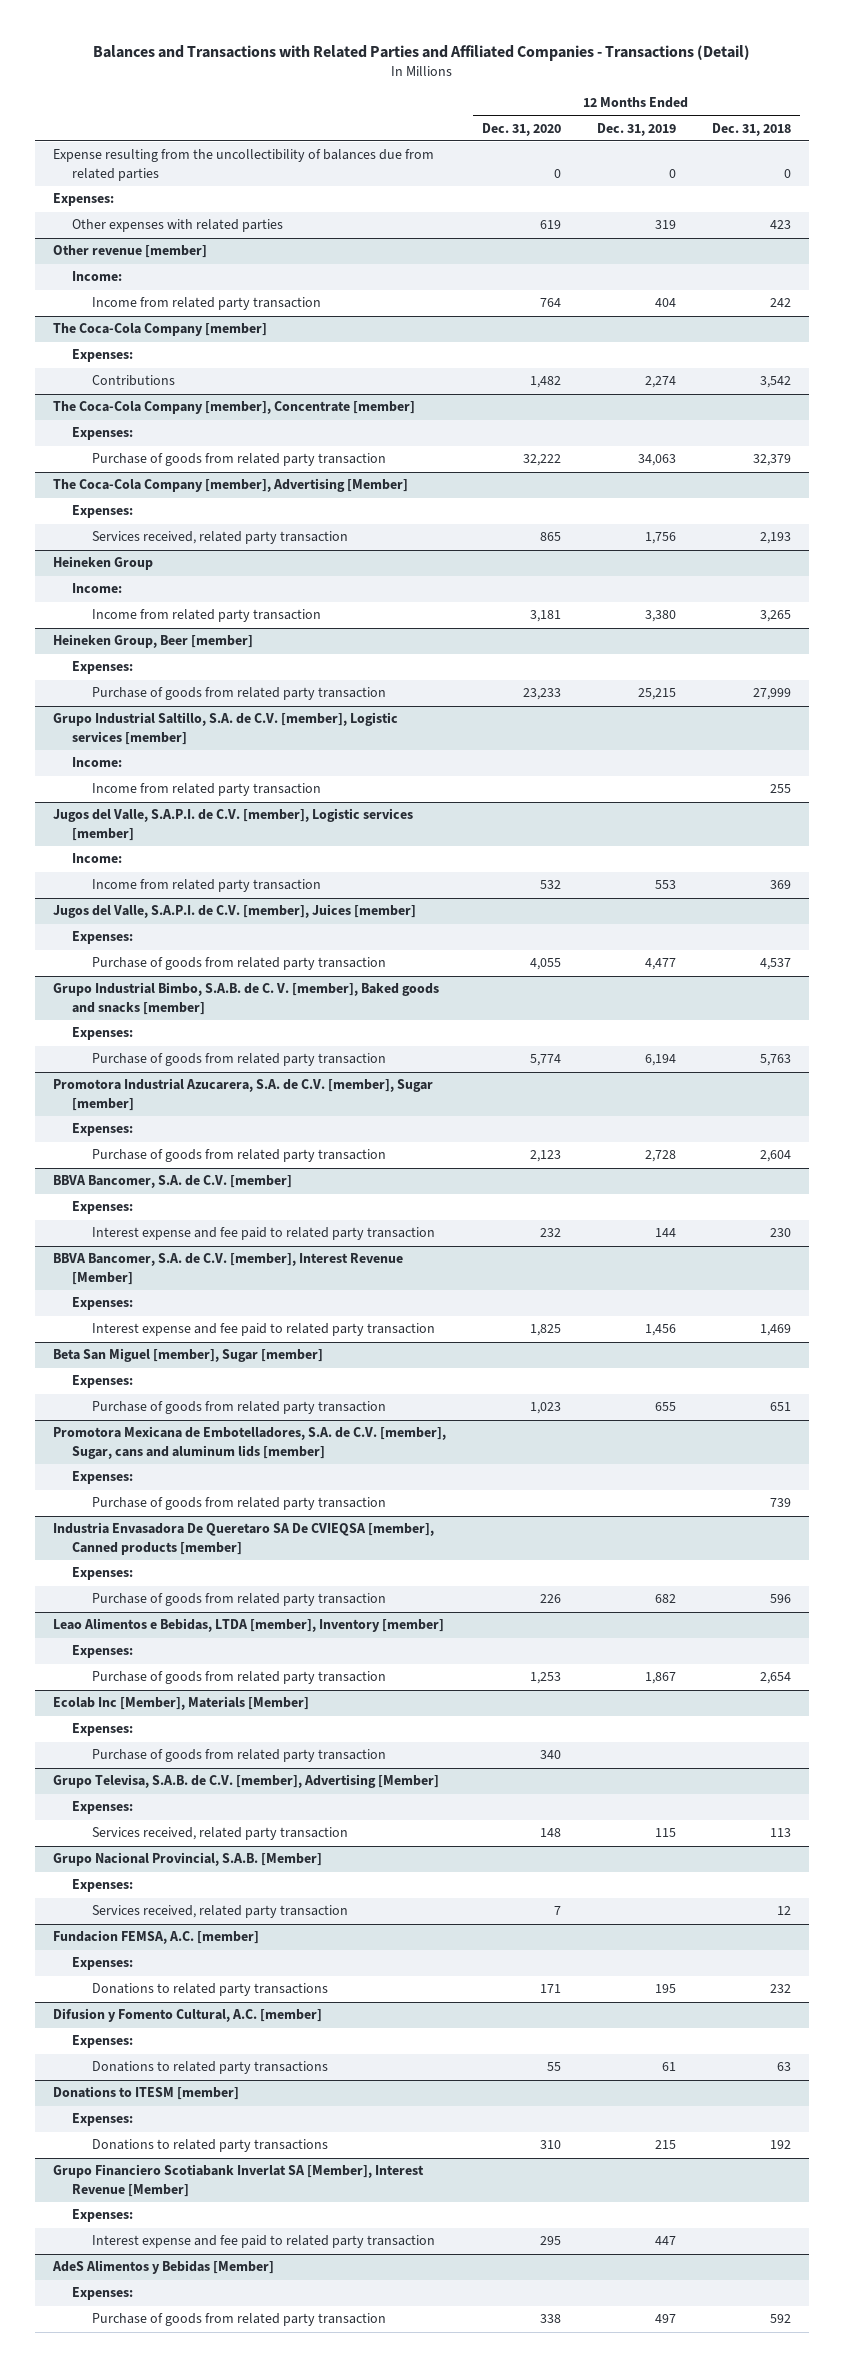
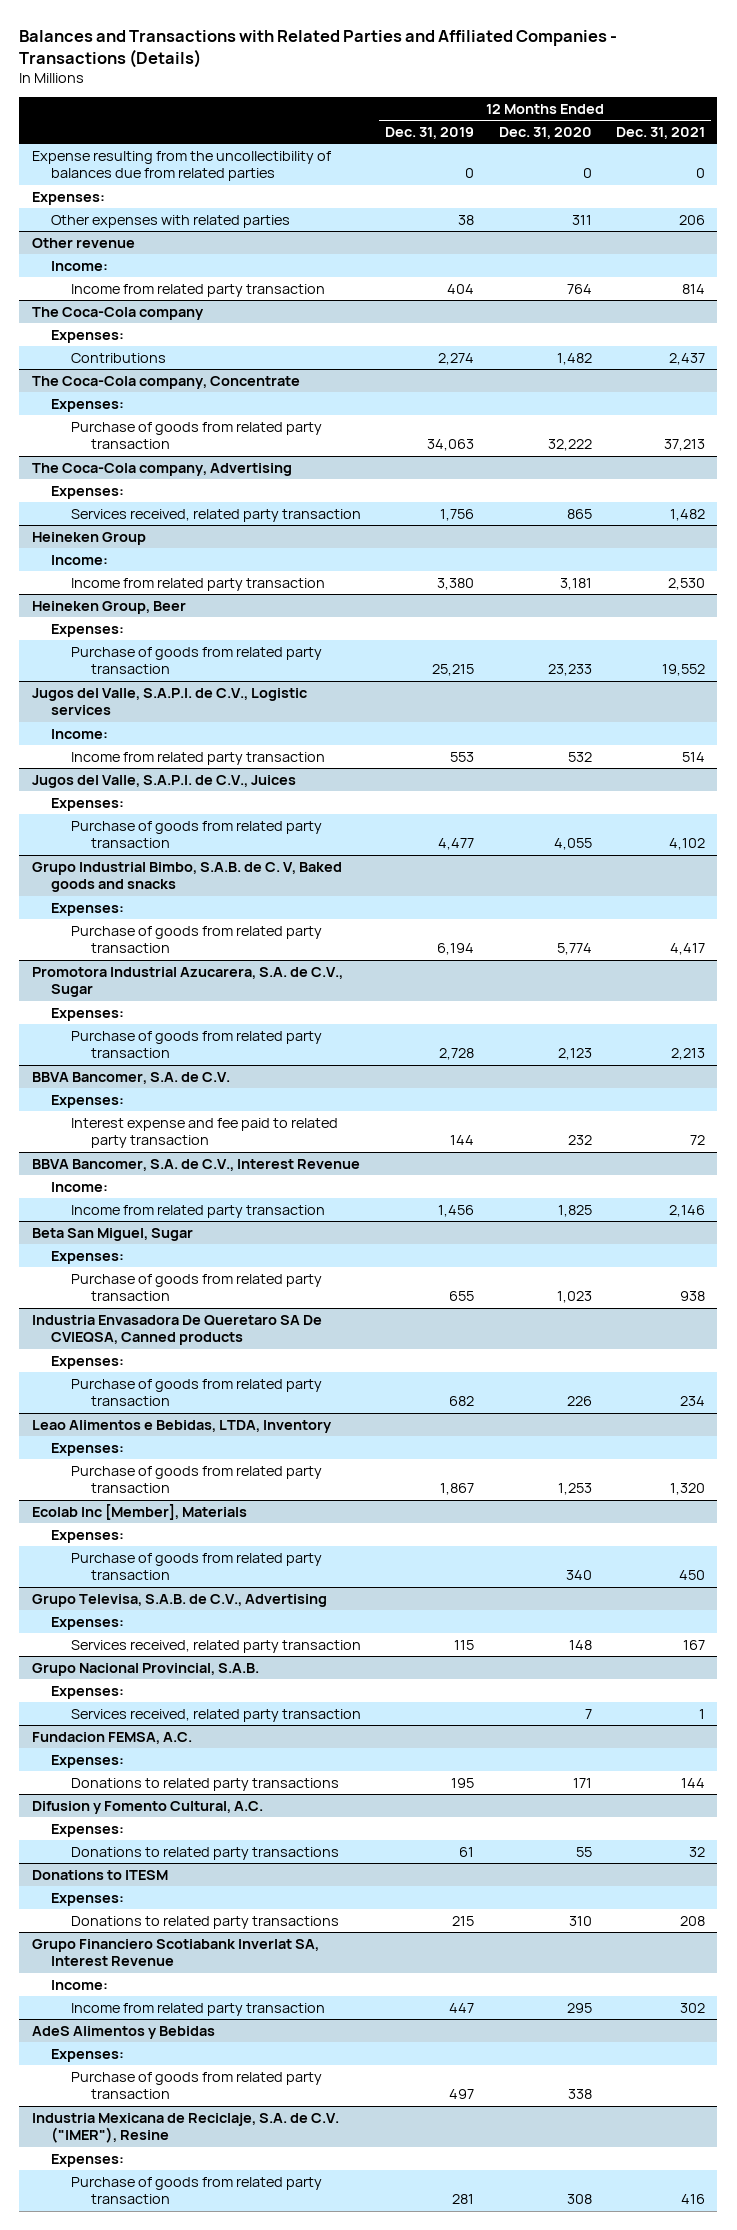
- Balances and Transactions with Related Parties and Affiliated Companies - Transactions (Detail)
+ Balances and Transactions with Related Parties and Affiliated Companies - Transactions (Details)
- | 12 Months Ended Dec. 31, 2020 | 12 Months Ended Dec. 31, 2019 | 12 Months Ended Dec. 31, 2018
+ | 12 Months Ended Dec. 31, 2019 | 12 Months Ended Dec. 31, 2020 | 12 Months Ended Dec. 31, 2021
- Other expenses with related parties | 619 | 319 | 423
- Other revenue [member]
+ Other expenses with related parties | 38 | 311 | 206
+ Other revenue
- The Coca-Cola Company [member]
+ The Coca-Cola company
- The Coca-Cola Company [member], Concentrate [member]
+ The Coca-Cola company, Concentrate
- The Coca-Cola Company [member], Advertising [Member]
+ The Coca-Cola company, Advertising
- Heineken Group, Beer [member]
+ Heineken Group, Beer
- Grupo Industrial Saltillo, S.A. de C.V. [member], Logistic services [member]
- Income:
- Income from related party transaction | | | 255
- Jugos del Valle, S.A.P.I. de C.V. [member], Logistic services [member]
+ Jugos del Valle, S.A.P.I. de C.V., Logistic services
- Jugos del Valle, S.A.P.I. de C.V. [member], Juices [member]
+ Jugos del Valle, S.A.P.I. de C.V., Juices
- Grupo Industrial Bimbo, S.A.B. de C. V. [member], Baked goods and snacks [member]
+ Grupo Industrial Bimbo, S.A.B. de C. V, Baked goods and snacks
- Promotora Industrial Azucarera, S.A. de C.V. [member], Sugar [member]
+ Promotora Industrial Azucarera, S.A. de C.V., Sugar
- BBVA Bancomer, S.A. de C.V. [member]
+ BBVA Bancomer, S.A. de C.V.
- BBVA Bancomer, S.A. de C.V. [member], Interest Revenue [Member]
- Expenses:
- Interest expense and fee paid to related party transaction | 1,825 | 1,456 | 1,469
- Beta San Miguel [member], Sugar [member]
+ BBVA Bancomer, S.A. de C.V., Interest Revenue
+ Income:
+ Income from related party transaction | 1,456 | 1,825 | 2,146
+ Beta San Miguel, Sugar
- Promotora Mexicana de Embotelladores, S.A. de C.V. [member], Sugar, cans and aluminum lids [member]
- Expenses:
- Purchase of goods from related party transaction | | | 739
- Industria Envasadora De Queretaro SA De CVIEQSA [member], Canned products [member]
+ Industria Envasadora De Queretaro SA De CVIEQSA, Canned products
- Leao Alimentos e Bebidas, LTDA [member], Inventory [member]
+ Leao Alimentos e Bebidas, LTDA, Inventory
- Ecolab Inc [Member], Materials [Member]
+ Ecolab Inc [Member], Materials
- Grupo Televisa, S.A.B. de C.V. [member], Advertising [Member]
+ Grupo Televisa, S.A.B. de C.V., Advertising
- Grupo Nacional Provincial, S.A.B. [Member]
+ Grupo Nacional Provincial, S.A.B.
- Fundacion FEMSA, A.C. [member]
+ Fundacion FEMSA, A.C.
- Difusion y Fomento Cultural, A.C. [member]
+ Difusion y Fomento Cultural, A.C.
- Donations to ITESM [member]
+ Donations to ITESM
- Grupo Financiero Scotiabank Inverlat SA [Member], Interest Revenue [Member]
- Expenses:
- Interest expense and fee paid to related party transaction | 295 | 447 |
- AdeS Alimentos y Bebidas [Member]
+ Grupo Financiero Scotiabank Inverlat SA, Interest Revenue
+ Income:
+ Income from related party transaction | 447 | 295 | 302
+ AdeS Alimentos y Bebidas
+ Industria Mexicana de Reciclaje, S.A. de C.V. ("IMER"), Resine
+ Expenses:
+ Purchase of goods from related party transaction | 281 | 308 | 416

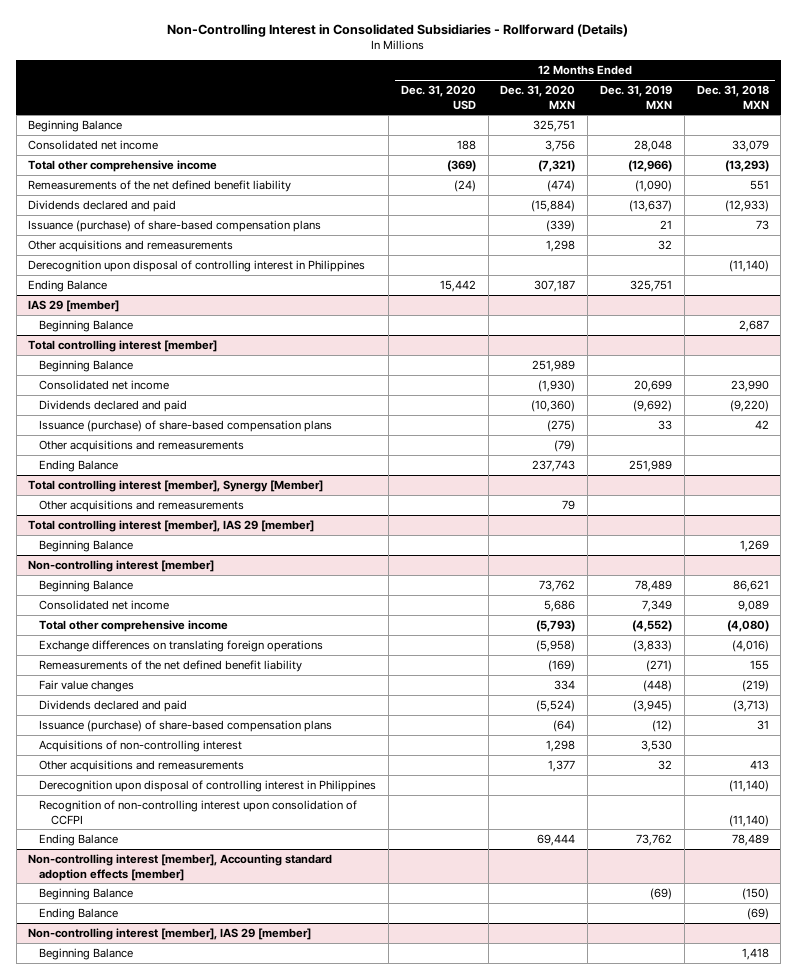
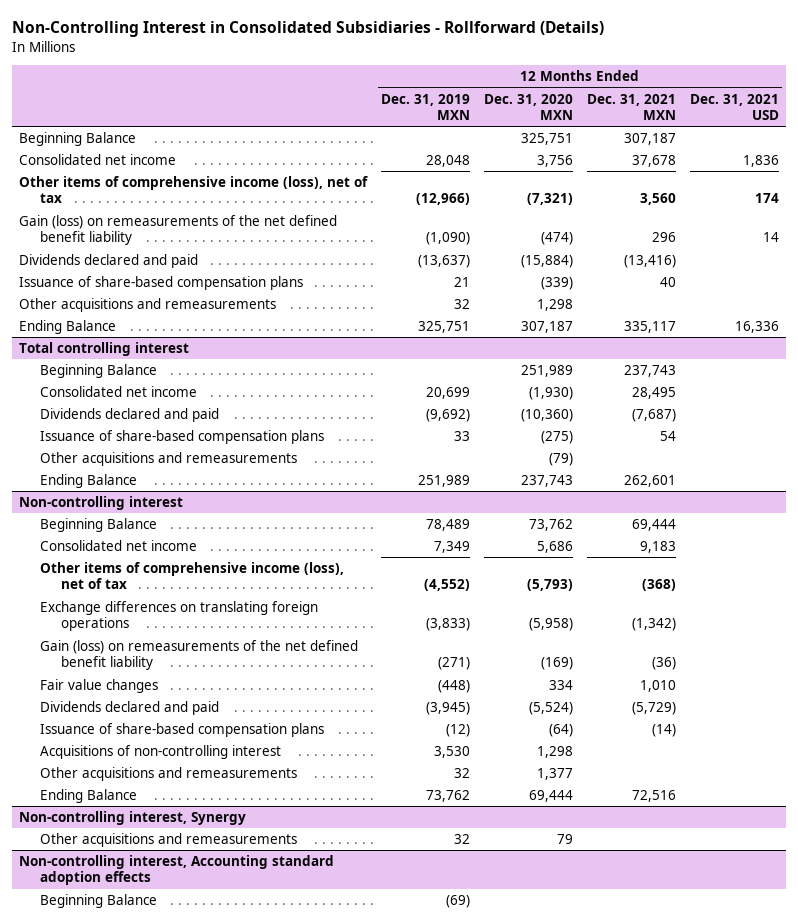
- | 12 Months Ended Dec. 31, 2020 USD | 12 Months Ended Dec. 31, 2020 MXN | 12 Months Ended Dec. 31, 2019 MXN | 12 Months Ended Dec. 31, 2018 MXN
+ | 12 Months Ended Dec. 31, 2019 MXN | 12 Months Ended Dec. 31, 2020 MXN | 12 Months Ended Dec. 31, 2021 MXN | 12 Months Ended Dec. 31, 2021 USD
- Total other comprehensive income | (369) | (7,321) | (12,966) | (13,293)
- Remeasurements of the net defined benefit liability | (24) | (474) | (1,090) | 551
+ Other items of comprehensive income (loss), net of tax | (12,966) | (7,321) | 3,560 | 174
+ Gain (loss) on remeasurements of the net defined benefit liability | (1,090) | (474) | 296 | 14
- Issuance (purchase) of share-based compensation plans | | (339) | 21 | 73
+ Issuance of share-based compensation plans | 21 | (339) | 40 |
- Derecognition upon disposal of controlling interest in Philippines | | | | (11,140)
- IAS 29 [member]
- Beginning Balance | | | | 2,687
- Total controlling interest [member]
+ Total controlling interest
- Issuance (purchase) of share-based compensation plans | | (275) | 33 | 42
+ Issuance of share-based compensation plans | 33 | (275) | 54 |
- Total controlling interest [member], Synergy [Member]
- Other acquisitions and remeasurements | | 79 | |
- Total controlling interest [member], IAS 29 [member]
- Beginning Balance | | | | 1,269
- Non-controlling interest [member]
+ Non-controlling interest
- Total other comprehensive income | | (5,793) | (4,552) | (4,080)
+ Other items of comprehensive income (loss), net of tax | (4,552) | (5,793) | (368) |
- Remeasurements of the net defined benefit liability | | (169) | (271) | 155
+ Gain (loss) on remeasurements of the net defined benefit liability | (271) | (169) | (36) |
- Issuance (purchase) of share-based compensation plans | | (64) | (12) | 31
+ Issuance of share-based compensation plans | (12) | (64) | (14) |
- Derecognition upon disposal of controlling interest in Philippines | | | | (11,140)
- Recognition of non-controlling interest upon consolidation of CCFPI | | | | (11,140)
- Non-controlling interest [member], Accounting standard adoption effects [member]
+ Non-controlling interest, Synergy
+ Other acquisitions and remeasurements | 32 | 79 | |
+ Non-controlling interest, Accounting standard adoption effects
- Ending Balance | | | | (69)
- Non-controlling interest [member], IAS 29 [member]
- Beginning Balance | | | | 1,418

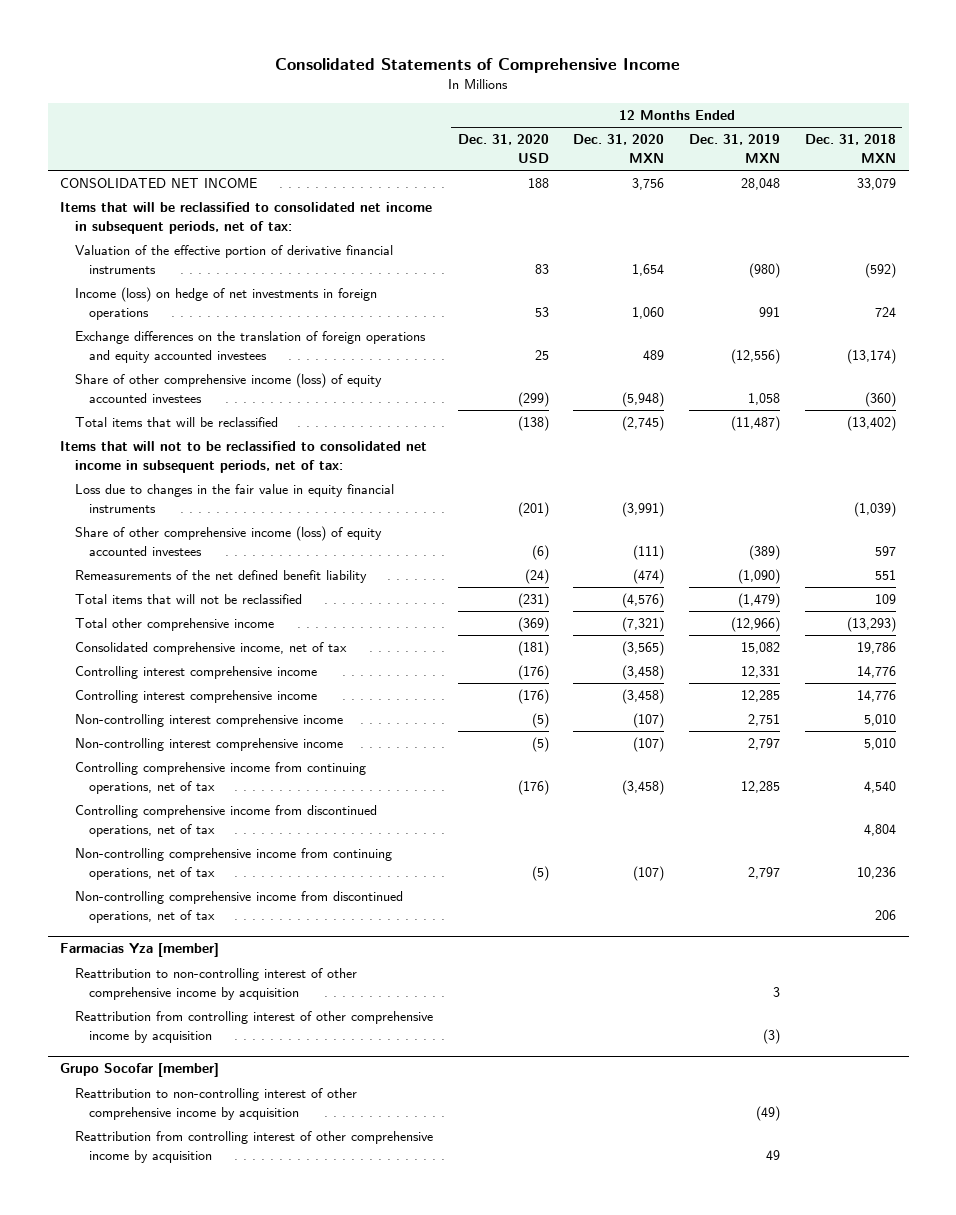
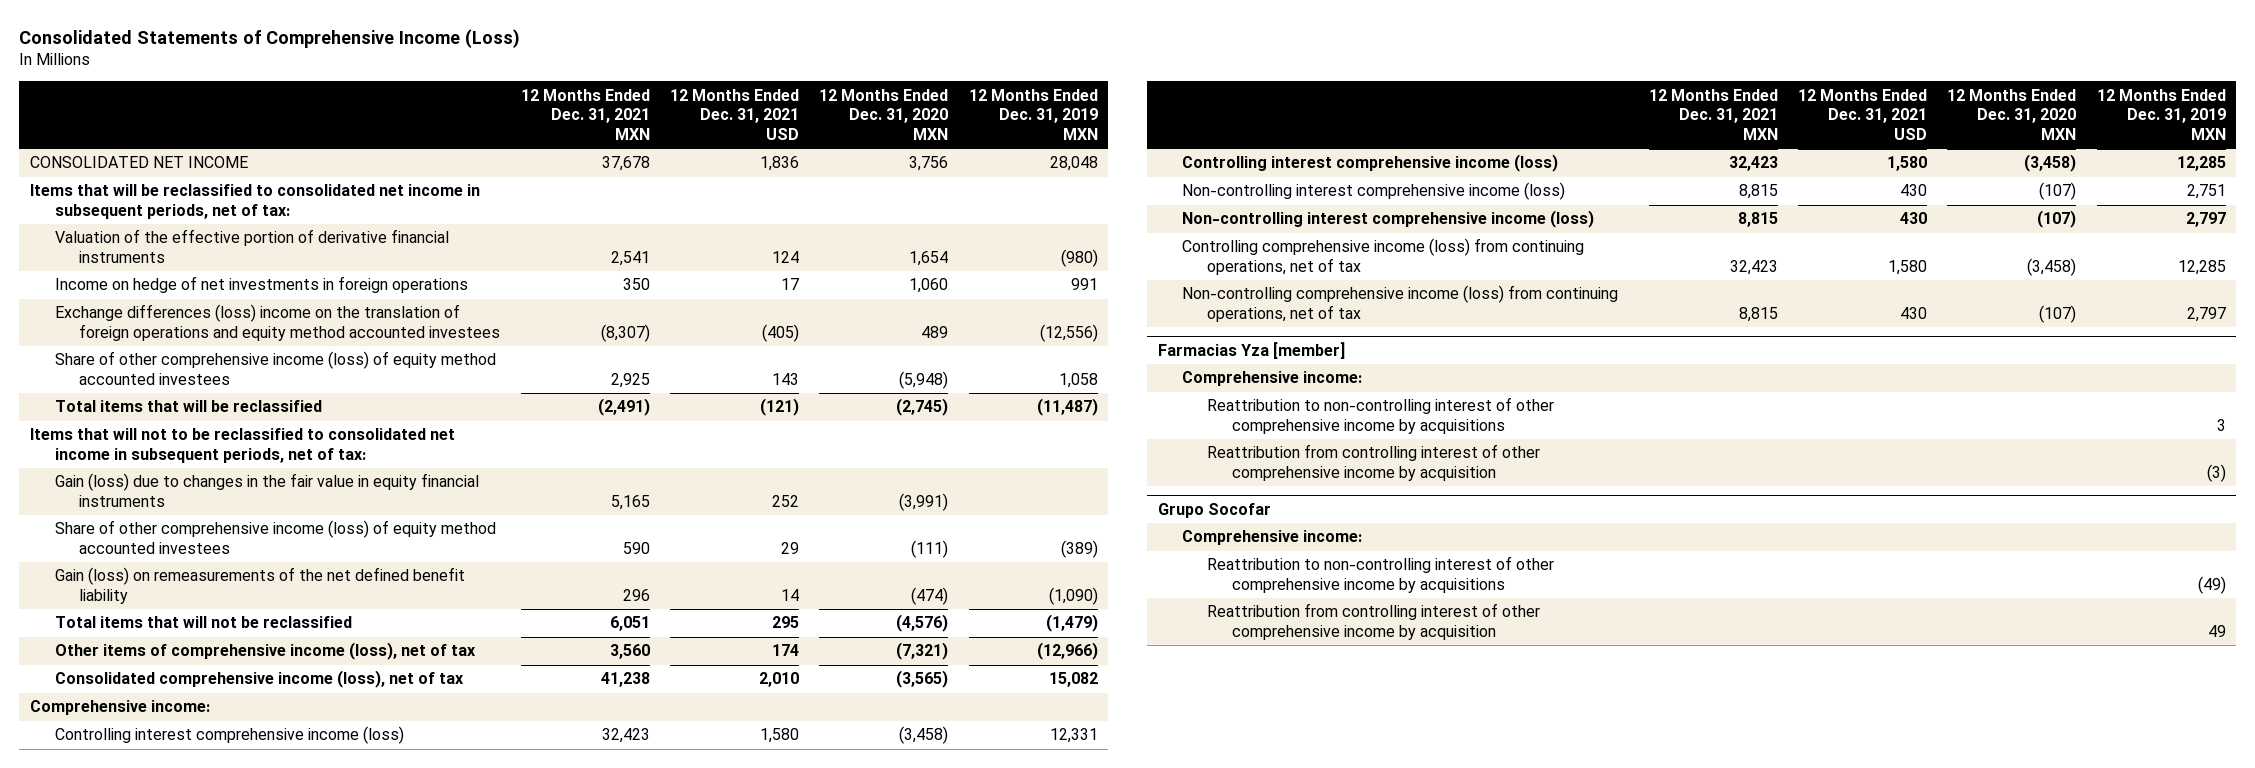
- Consolidated Statements of Comprehensive Income
+ Consolidated Statements of Comprehensive Income (Loss)
- | 12 Months Ended Dec. 31, 2020 USD | 12 Months Ended Dec. 31, 2020 MXN | 12 Months Ended Dec. 31, 2019 MXN | 12 Months Ended Dec. 31, 2018 MXN
+ | 12 Months Ended Dec. 31, 2021 MXN | 12 Months Ended Dec. 31, 2021 USD | 12 Months Ended Dec. 31, 2020 MXN | 12 Months Ended Dec. 31, 2019 MXN
- Income (loss) on hedge of net investments in foreign operations | 53 | 1,060 | 991 | 724
- Exchange differences on the translation of foreign operations and equity accounted investees | 25 | 489 | (12,556) | (13,174)
- Share of other comprehensive income (loss) of equity accounted investees | (299) | (5,948) | 1,058 | (360)
+ Income on hedge of net investments in foreign operations | 350 | 17 | 1,060 | 991
+ Exchange differences (loss) income on the translation of foreign operations and equity method accounted investees | (8,307) | (405) | 489 | (12,556)
+ Share of other comprehensive income (loss) of equity method accounted investees | 2,925 | 143 | (5,948) | 1,058
- Loss due to changes in the fair value in equity financial instruments | (201) | (3,991) | | (1,039)
- Share of other comprehensive income (loss) of equity accounted investees | (6) | (111) | (389) | 597
- Remeasurements of the net defined benefit liability | (24) | (474) | (1,090) | 551
+ Gain (loss) due to changes in the fair value in equity financial instruments | 5,165 | 252 | (3,991) |
+ Share of other comprehensive income (loss) of equity method accounted investees | 590 | 29 | (111) | (389)
+ Gain (loss) on remeasurements of the net defined benefit liability | 296 | 14 | (474) | (1,090)
- Total other comprehensive income | (369) | (7,321) | (12,966) | (13,293)
- Consolidated comprehensive income, net of tax | (181) | (3,565) | 15,082 | 19,786
- Controlling interest comprehensive income | (176) | (3,458) | 12,331 | 14,776
- Controlling interest comprehensive income | (176) | (3,458) | 12,285 | 14,776
- Non-controlling interest comprehensive income | (5) | (107) | 2,751 | 5,010
- Non-controlling interest comprehensive income | (5) | (107) | 2,797 | 5,010
- Controlling comprehensive income from continuing operations, net of tax | (176) | (3,458) | 12,285 | 4,540
- Controlling comprehensive income from discontinued operations, net of tax | | | | 4,804
- Non-controlling comprehensive income from continuing operations, net of tax | (5) | (107) | 2,797 | 10,236
- Non-controlling comprehensive income from discontinued operations, net of tax | | | | 206
+ Other items of comprehensive income (loss), net of tax | 3,560 | 174 | (7,321) | (12,966)
+ Consolidated comprehensive income (loss), net of tax | 41,238 | 2,010 | (3,565) | 15,082
+ Comprehensive income:
+ Controlling interest comprehensive income (loss) | 32,423 | 1,580 | (3,458) | 12,331
+ Controlling interest comprehensive income (loss) | 32,423 | 1,580 | (3,458) | 12,285
+ Non-controlling interest comprehensive income (loss) | 8,815 | 430 | (107) | 2,751
+ Non-controlling interest comprehensive income (loss) | 8,815 | 430 | (107) | 2,797
+ Controlling comprehensive income (loss) from continuing operations, net of tax | 32,423 | 1,580 | (3,458) | 12,285
+ Non-controlling comprehensive income (loss) from continuing operations, net of tax | 8,815 | 430 | (107) | 2,797
@ Farmacias Yza [member]
- Reattribution to non-controlling interest of other comprehensive income by acquisition | | | 3 |
+ Comprehensive income:
+ Reattribution to non-controlling interest of other comprehensive income by acquisitions | | | | 3
- Grupo Socofar [member]
- Reattribution to non-controlling interest of other comprehensive income by acquisition | | | (49) |
+ Grupo Socofar
+ Comprehensive income:
+ Reattribution to non-controlling interest of other comprehensive income by acquisitions | | | | (49)

